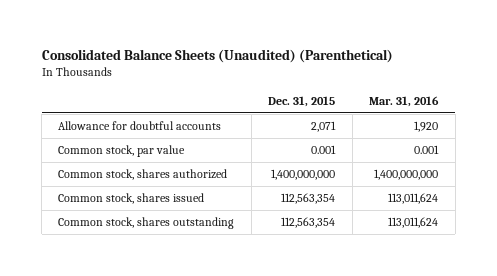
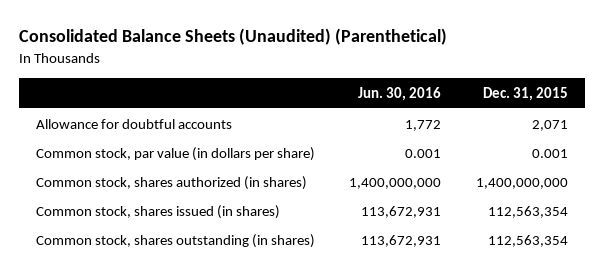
- | Dec. 31, 2015 | Mar. 31, 2016
+ | Jun. 30, 2016 | Dec. 31, 2015
- Common stock, par value | 0.001 | 0.001
- Common stock, shares authorized | 1,400,000,000 | 1,400,000,000
- Common stock, shares issued | 112,563,354 | 113,011,624
- Common stock, shares outstanding | 112,563,354 | 113,011,624
+ Common stock, par value (in dollars per share) | 0.001 | 0.001
+ Common stock, shares authorized (in shares) | 1,400,000,000 | 1,400,000,000
+ Common stock, shares issued (in shares) | 113,672,931 | 112,563,354
+ Common stock, shares outstanding (in shares) | 113,672,931 | 112,563,354

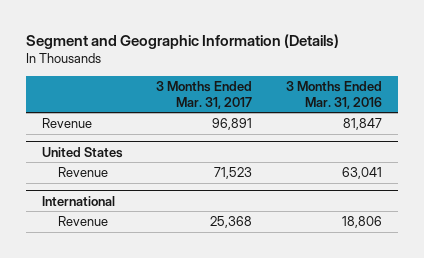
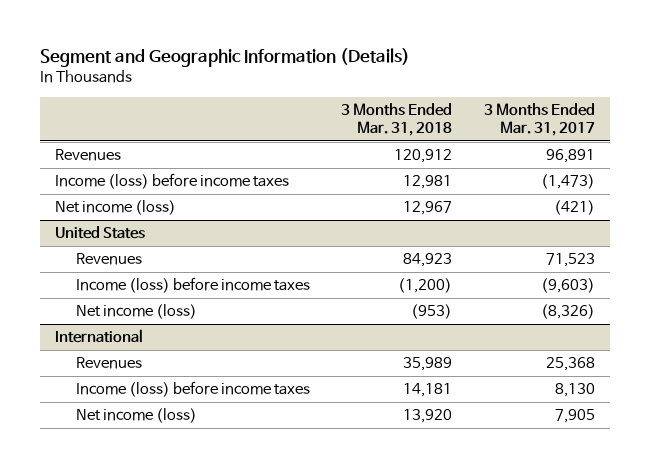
- | 3 Months Ended Mar. 31, 2017 | 3 Months Ended Mar. 31, 2016
+ | 3 Months Ended Mar. 31, 2018 | 3 Months Ended Mar. 31, 2017
- Revenue | 96,891 | 81,847
+ Revenues | 120,912 | 96,891
+ Income (loss) before income taxes | 12,981 | (1,473)
+ Net income (loss) | 12,967 | (421)
@ United States
- Revenue | 71,523 | 63,041
+ Revenues | 84,923 | 71,523
+ Income (loss) before income taxes | (1,200) | (9,603)
+ Net income (loss) | (953) | (8,326)
@ International
- Revenue | 25,368 | 18,806
+ Revenues | 35,989 | 25,368
+ Income (loss) before income taxes | 14,181 | 8,130
+ Net income (loss) | 13,920 | 7,905

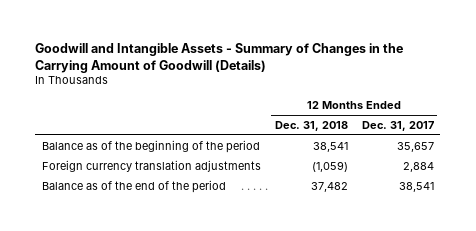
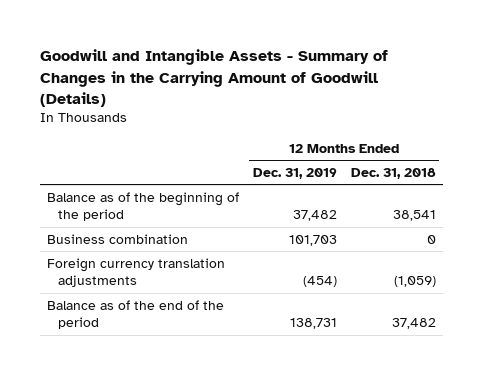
- | 12 Months Ended Dec. 31, 2018 | 12 Months Ended Dec. 31, 2017
+ | 12 Months Ended Dec. 31, 2019 | 12 Months Ended Dec. 31, 2018
+ Business combination | 101,703 | 0

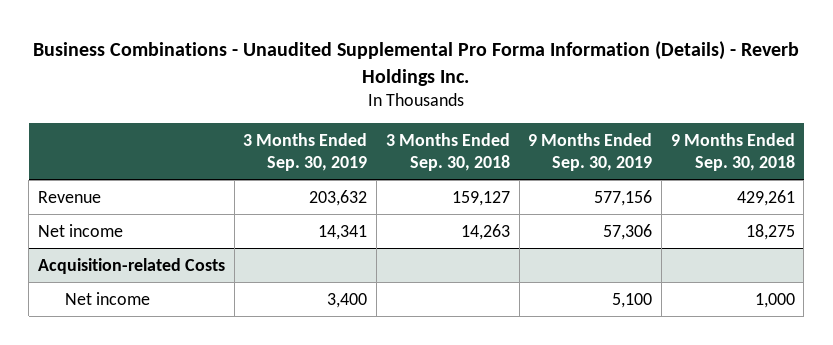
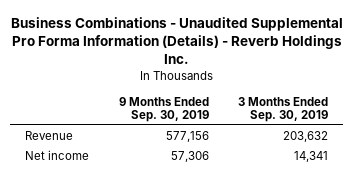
- | 3 Months Ended Sep. 30, 2019 | 3 Months Ended Sep. 30, 2018 | 9 Months Ended Sep. 30, 2019 | 9 Months Ended Sep. 30, 2018
+ | 9 Months Ended Sep. 30, 2019 | 3 Months Ended Sep. 30, 2019
- Acquisition-related Costs
- Net income | 3,400 | | 5,100 | 1,000

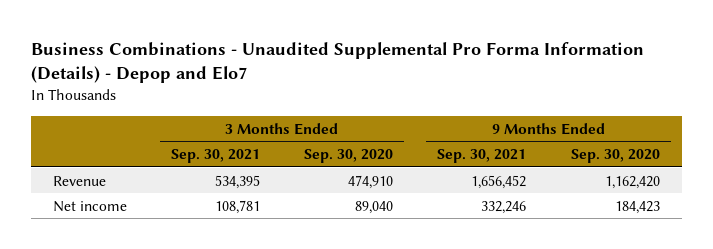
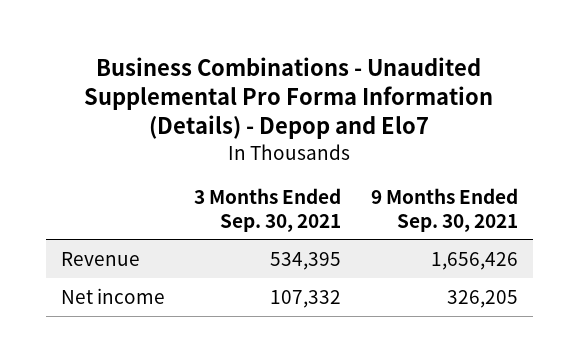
- | 3 Months Ended Sep. 30, 2021 | 3 Months Ended Sep. 30, 2020 | 9 Months Ended Sep. 30, 2021 | 9 Months Ended Sep. 30, 2020
+ | 3 Months Ended Sep. 30, 2021 | 9 Months Ended Sep. 30, 2021
- Revenue | 534,395 | 474,910 | 1,656,452 | 1,162,420
- Net income | 108,781 | 89,040 | 332,246 | 184,423
+ Revenue | 534,395 | 1,656,426
+ Net income | 107,332 | 326,205

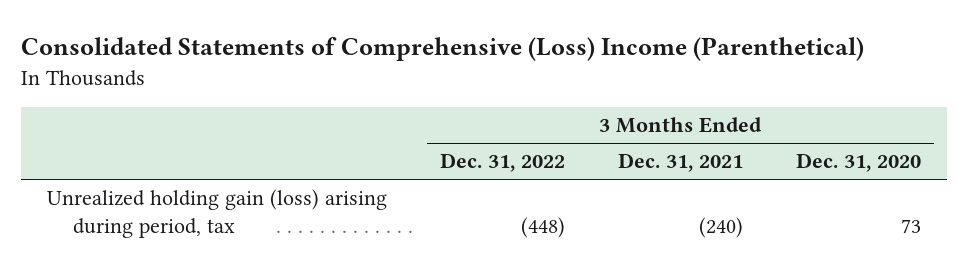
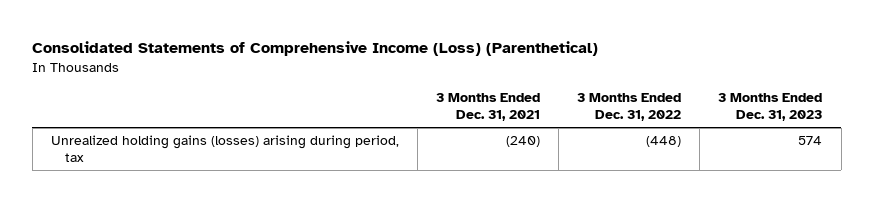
- Consolidated Statements of Comprehensive (Loss) Income (Parenthetical)
+ Consolidated Statements of Comprehensive Income (Loss) (Parenthetical)
- | 3 Months Ended Dec. 31, 2022 | 3 Months Ended Dec. 31, 2021 | 3 Months Ended Dec. 31, 2020
+ | 3 Months Ended Dec. 31, 2021 | 3 Months Ended Dec. 31, 2022 | 3 Months Ended Dec. 31, 2023
- Unrealized holding gain (loss) arising during period, tax | (448) | (240) | 73
+ Unrealized holding gains (losses) arising during period, tax | (240) | (448) | 574

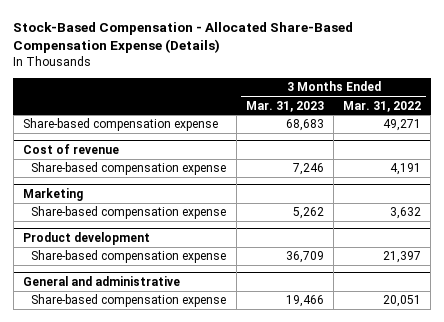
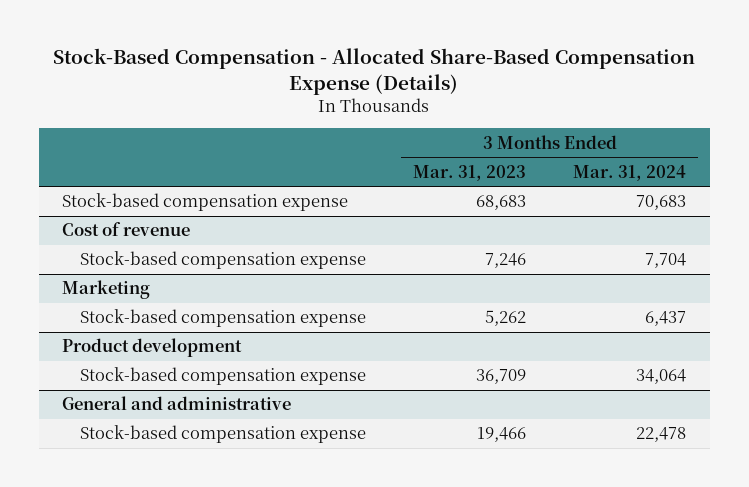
- | 3 Months Ended Mar. 31, 2023 | 3 Months Ended Mar. 31, 2022
+ | 3 Months Ended Mar. 31, 2023 | 3 Months Ended Mar. 31, 2024
- Share-based compensation expense | 68,683 | 49,271
+ Stock-based compensation expense | 68,683 | 70,683
@ Cost of revenue
- Share-based compensation expense | 7,246 | 4,191
+ Stock-based compensation expense | 7,246 | 7,704
@ Marketing
- Share-based compensation expense | 5,262 | 3,632
+ Stock-based compensation expense | 5,262 | 6,437
@ Product development
- Share-based compensation expense | 36,709 | 21,397
+ Stock-based compensation expense | 36,709 | 34,064
@ General and administrative
- Share-based compensation expense | 19,466 | 20,051
+ Stock-based compensation expense | 19,466 | 22,478

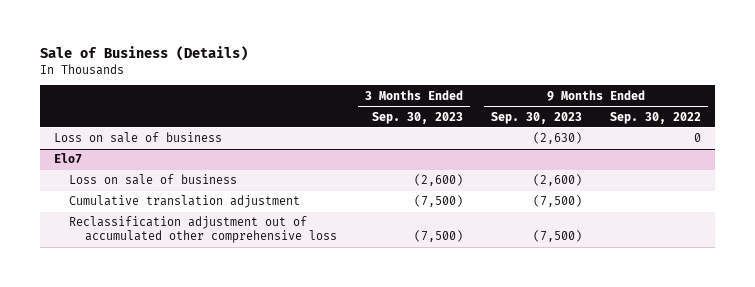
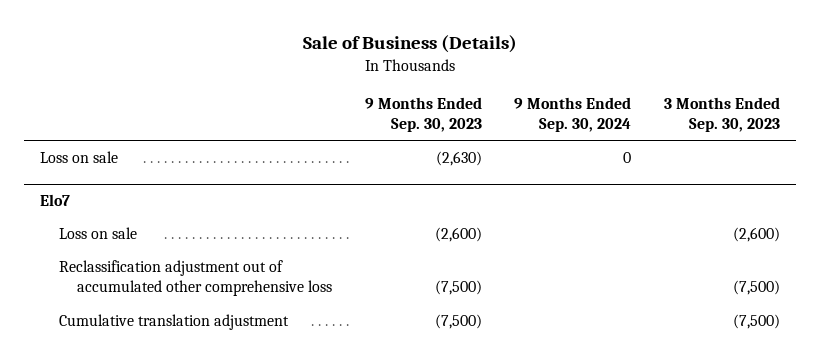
- | 3 Months Ended Sep. 30, 2023 | 9 Months Ended Sep. 30, 2023 | 9 Months Ended Sep. 30, 2022
+ | 9 Months Ended Sep. 30, 2023 | 9 Months Ended Sep. 30, 2024 | 3 Months Ended Sep. 30, 2023
- Loss on sale of business | | (2,630) | 0
+ Loss on sale | (2,630) | 0 |
@ Elo7
- Loss on sale of business | (2,600) | (2,600) |
+ Loss on sale | (2,600) | | (2,600)
moved down: Cumulative translation adjustment | (7,500) | | (7,500)

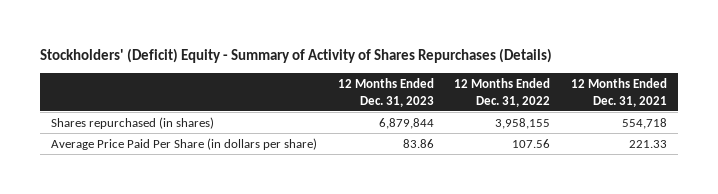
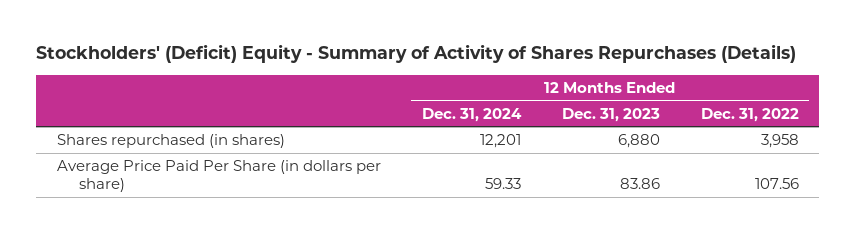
- | 12 Months Ended Dec. 31, 2023 | 12 Months Ended Dec. 31, 2022 | 12 Months Ended Dec. 31, 2021
+ | 12 Months Ended Dec. 31, 2024 | 12 Months Ended Dec. 31, 2023 | 12 Months Ended Dec. 31, 2022
- Shares repurchased (in shares) | 6,879,844 | 3,958,155 | 554,718
+ Shares repurchased (in shares) | 12,201 | 6,880 | 3,958

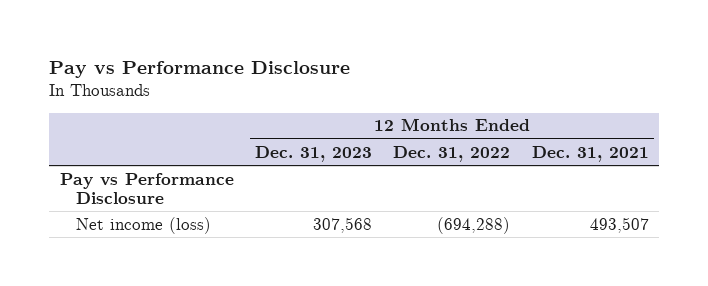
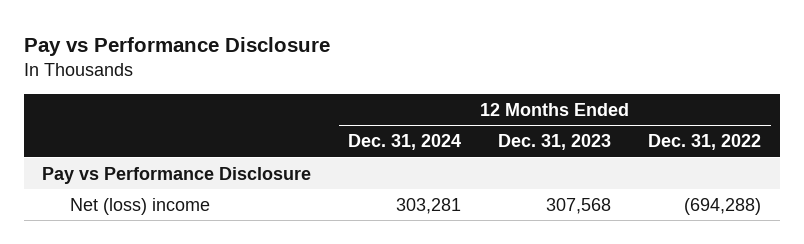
- | 12 Months Ended Dec. 31, 2023 | 12 Months Ended Dec. 31, 2022 | 12 Months Ended Dec. 31, 2021
+ | 12 Months Ended Dec. 31, 2024 | 12 Months Ended Dec. 31, 2023 | 12 Months Ended Dec. 31, 2022
- Net income (loss) | 307,568 | (694,288) | 493,507
+ Net (loss) income | 303,281 | 307,568 | (694,288)

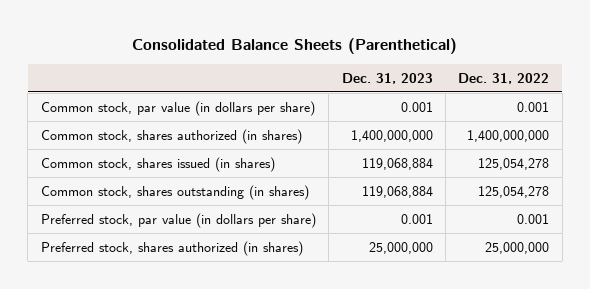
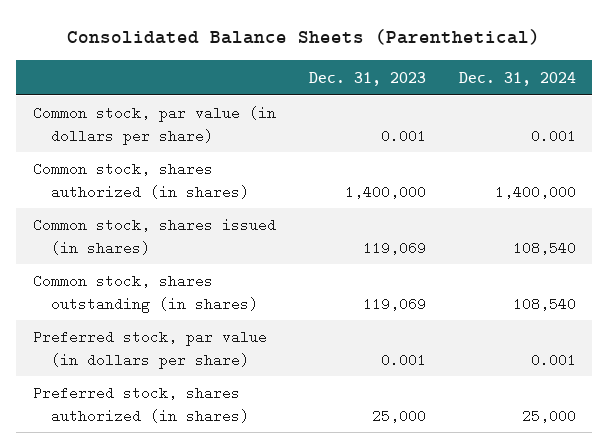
- | Dec. 31, 2023 | Dec. 31, 2022
+ | Dec. 31, 2023 | Dec. 31, 2024
- Common stock, shares authorized (in shares) | 1,400,000,000 | 1,400,000,000
- Common stock, shares issued (in shares) | 119,068,884 | 125,054,278
- Common stock, shares outstanding (in shares) | 119,068,884 | 125,054,278
+ Common stock, shares authorized (in shares) | 1,400,000 | 1,400,000
+ Common stock, shares issued (in shares) | 119,069 | 108,540
+ Common stock, shares outstanding (in shares) | 119,069 | 108,540
- Preferred stock, shares authorized (in shares) | 25,000,000 | 25,000,000
+ Preferred stock, shares authorized (in shares) | 25,000 | 25,000

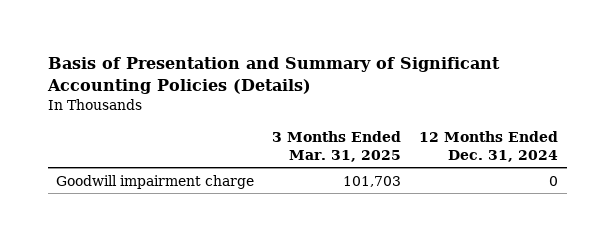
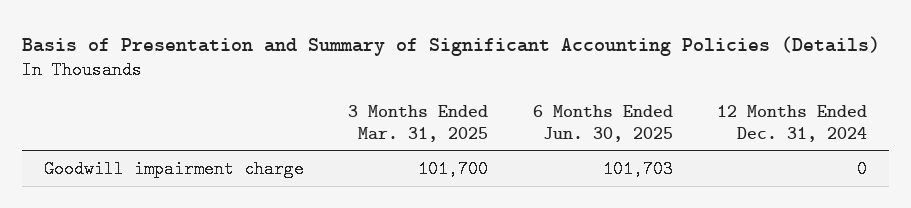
- | 3 Months Ended Mar. 31, 2025 | 12 Months Ended Dec. 31, 2024
+ | 3 Months Ended Mar. 31, 2025 | 6 Months Ended Jun. 30, 2025 | 12 Months Ended Dec. 31, 2024
- Goodwill impairment charge | 101,703 | 0
+ Goodwill impairment charge | 101,700 | 101,703 | 0

